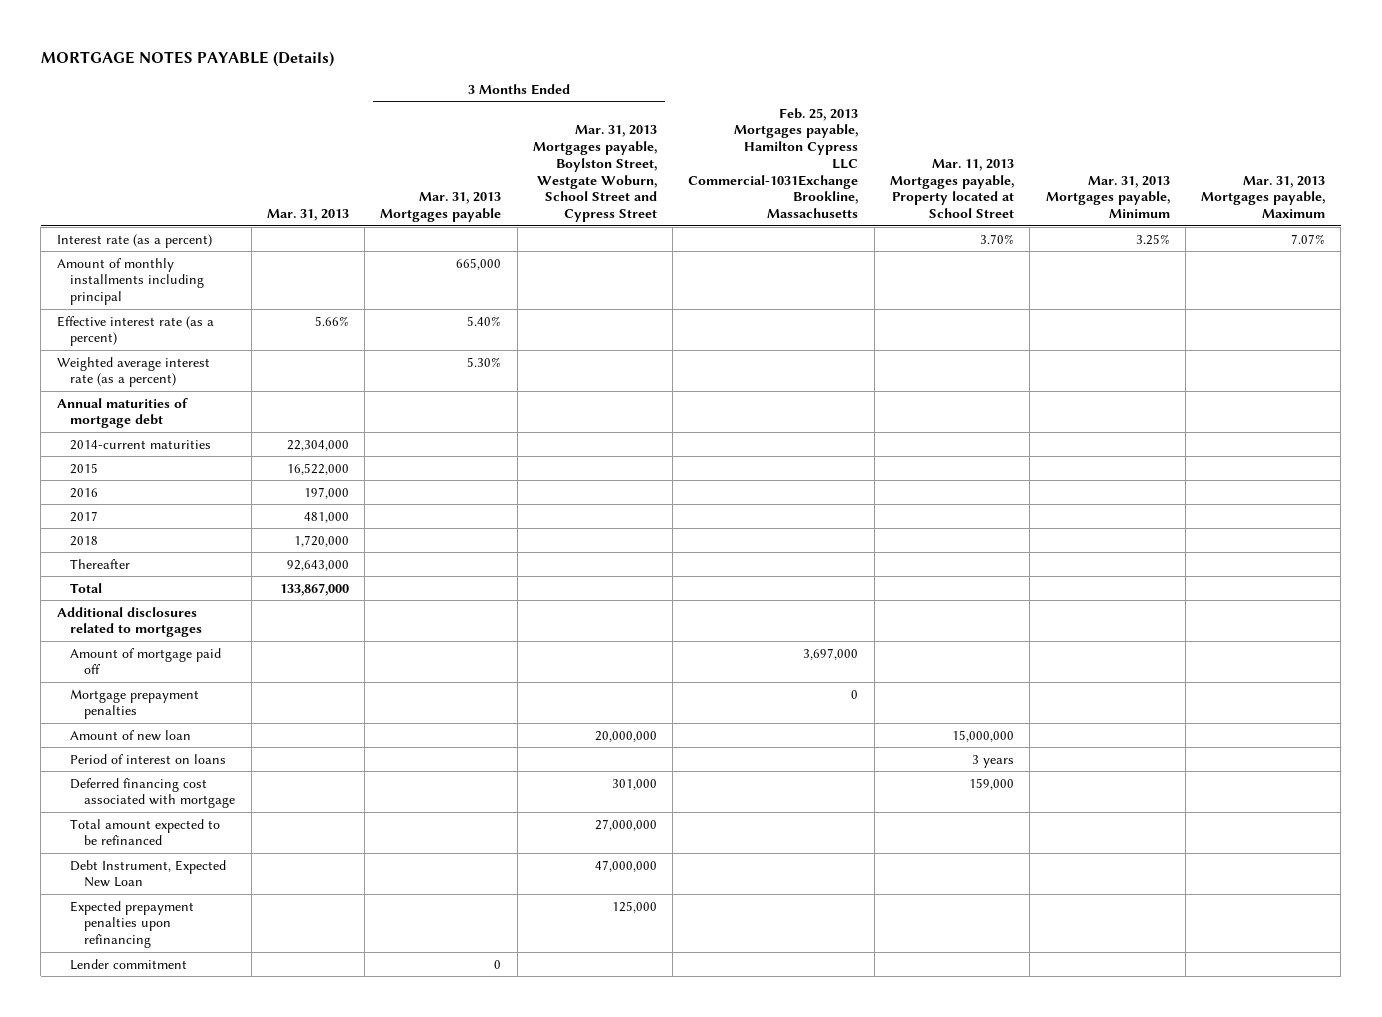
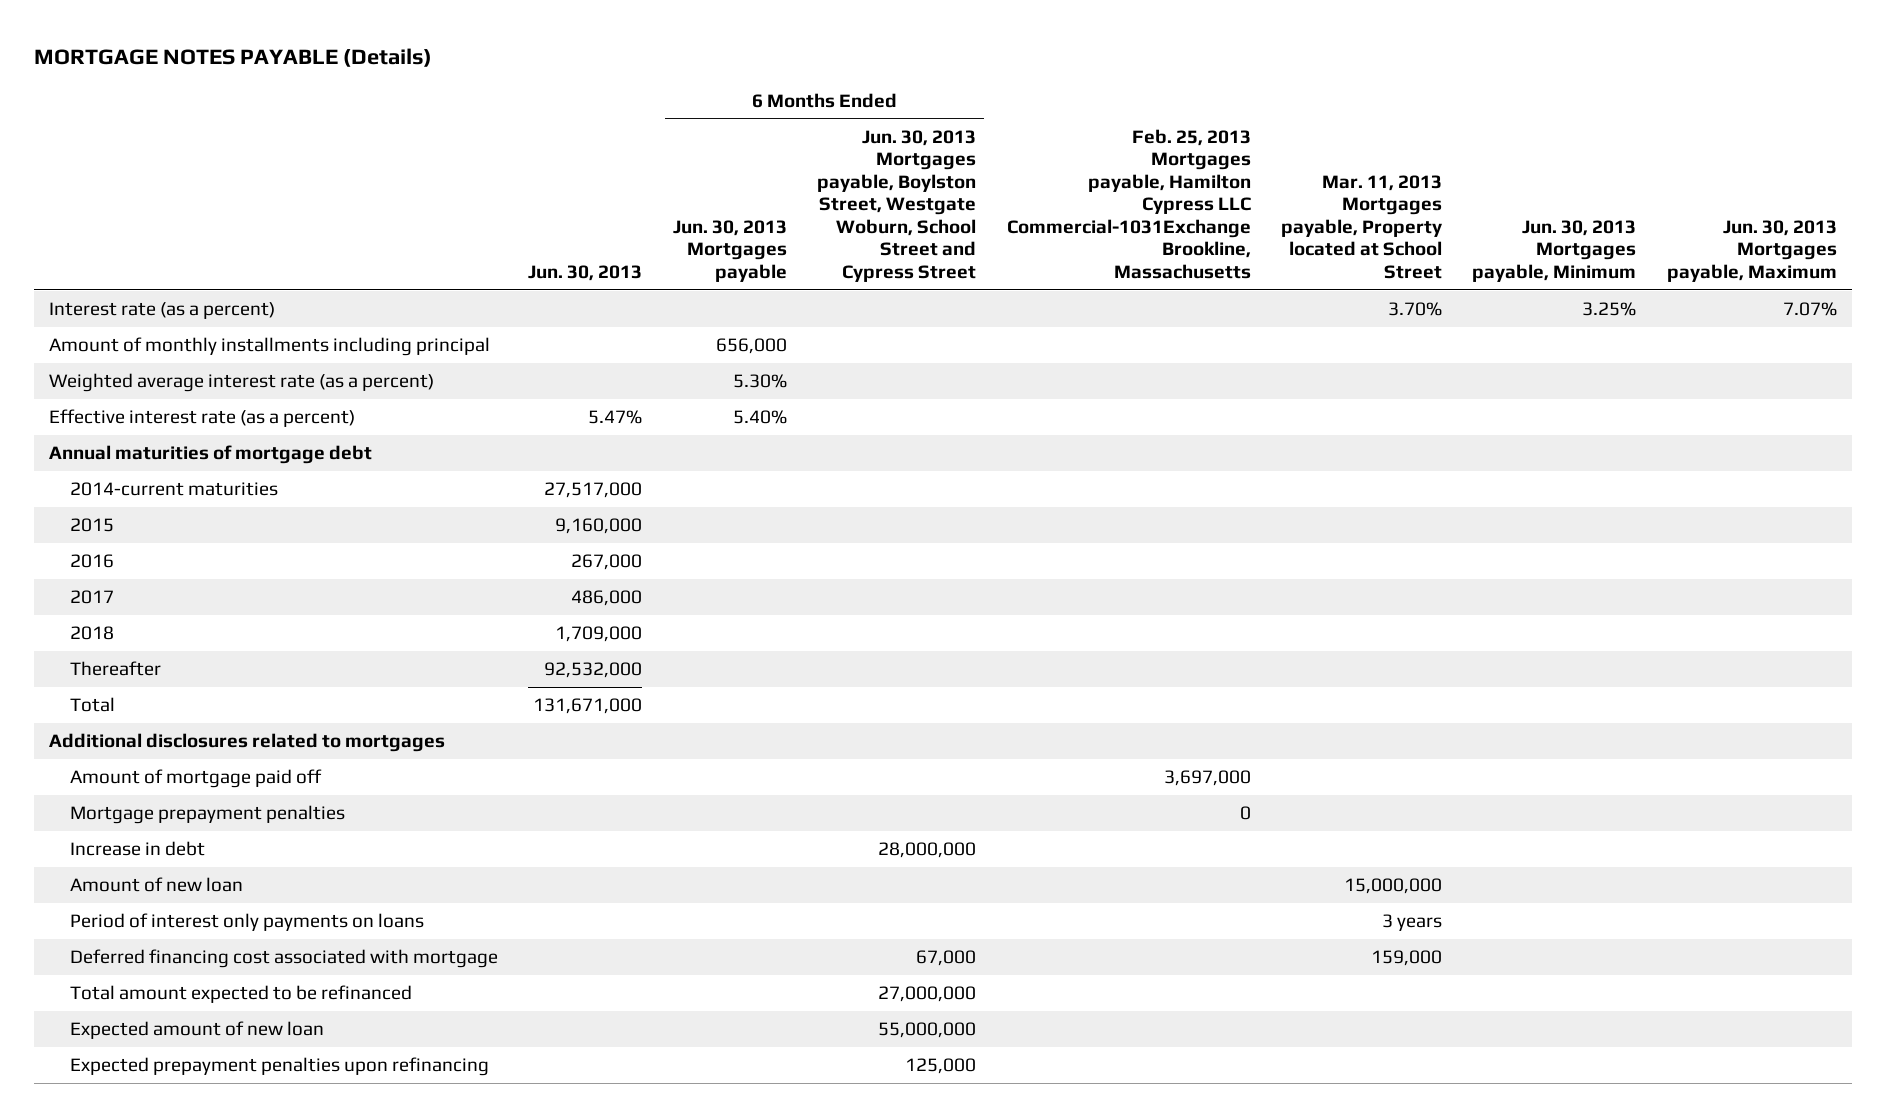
- | Mar. 31, 2013 | 3 Months Ended Mar. 31, 2013 Mortgages payable | 3 Months Ended Mar. 31, 2013 Mortgages payable, Boylston Street, Westgate Woburn, School Street and Cypress Street | Feb. 25, 2013 Mortgages payable, Hamilton Cypress LLC Commercial-1031Exchange Brookline, Massachusetts | Mar. 11, 2013 Mortgages payable, Property located at School Street | Mar. 31, 2013 Mortgages payable, Minimum | Mar. 31, 2013 Mortgages payable, Maximum
+ | Jun. 30, 2013 | 6 Months Ended Jun. 30, 2013 Mortgages payable | 6 Months Ended Jun. 30, 2013 Mortgages payable, Boylston Street, Westgate Woburn, School Street and Cypress Street | Feb. 25, 2013 Mortgages payable, Hamilton Cypress LLC Commercial-1031Exchange Brookline, Massachusetts | Mar. 11, 2013 Mortgages payable, Property located at School Street | Jun. 30, 2013 Mortgages payable, Minimum | Jun. 30, 2013 Mortgages payable, Maximum
moved down: Effective interest rate (as a percent) | 5.47% | 5.40% | | | | |
+ Increase in debt | | | 28,000,000 | | | |
- Period of interest on loans | | | | | 3 years | |
+ Period of interest only payments on loans | | | | | 3 years | |
- Debt Instrument, Expected New Loan | | | 47,000,000 | | | |
+ Expected amount of new loan | | | 55,000,000 | | | |
- Lender commitment | | 0 | | | | |

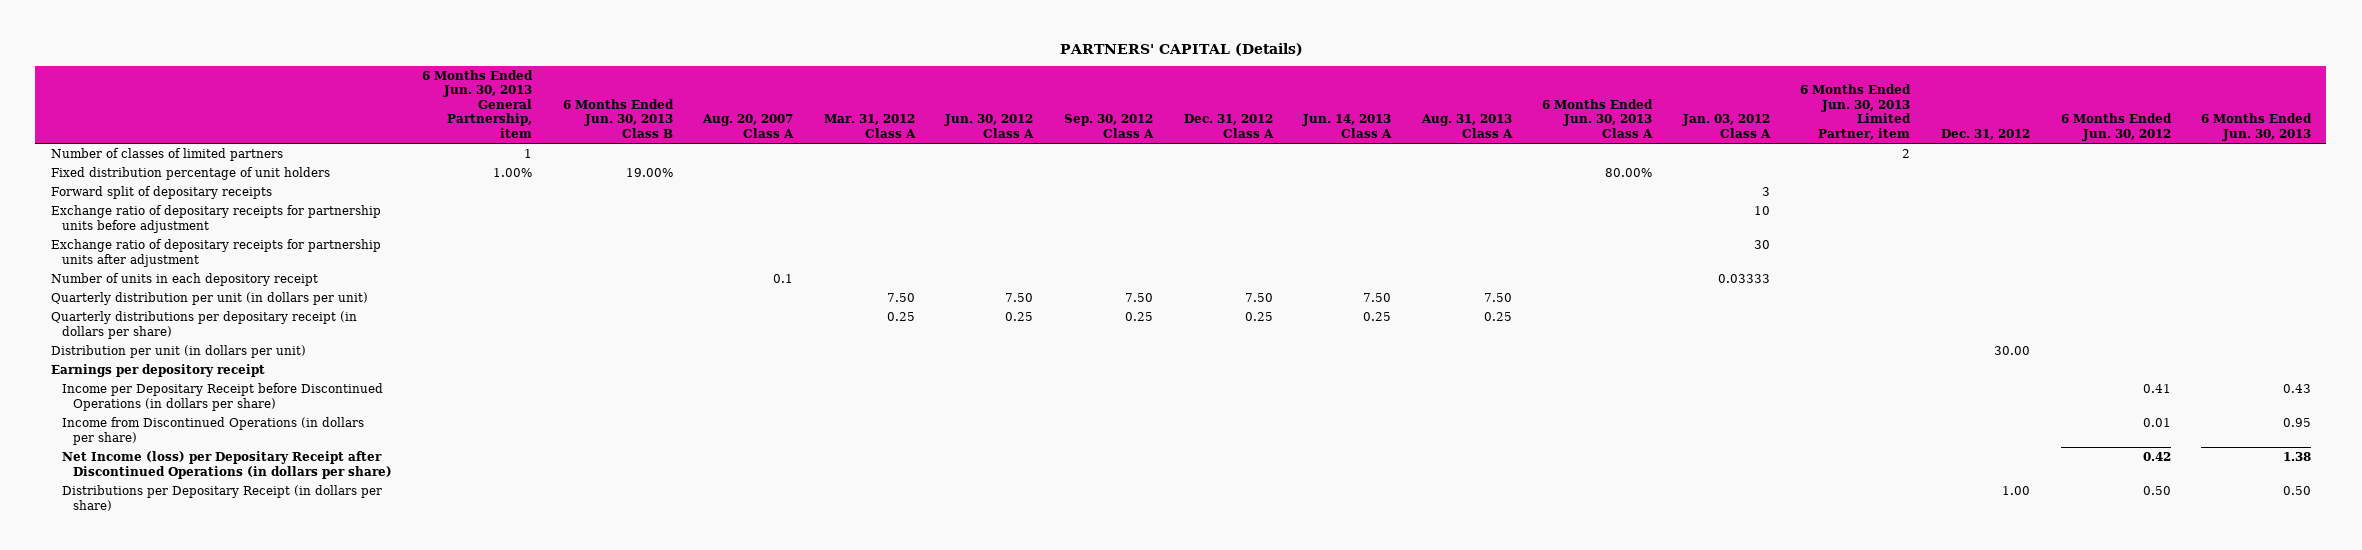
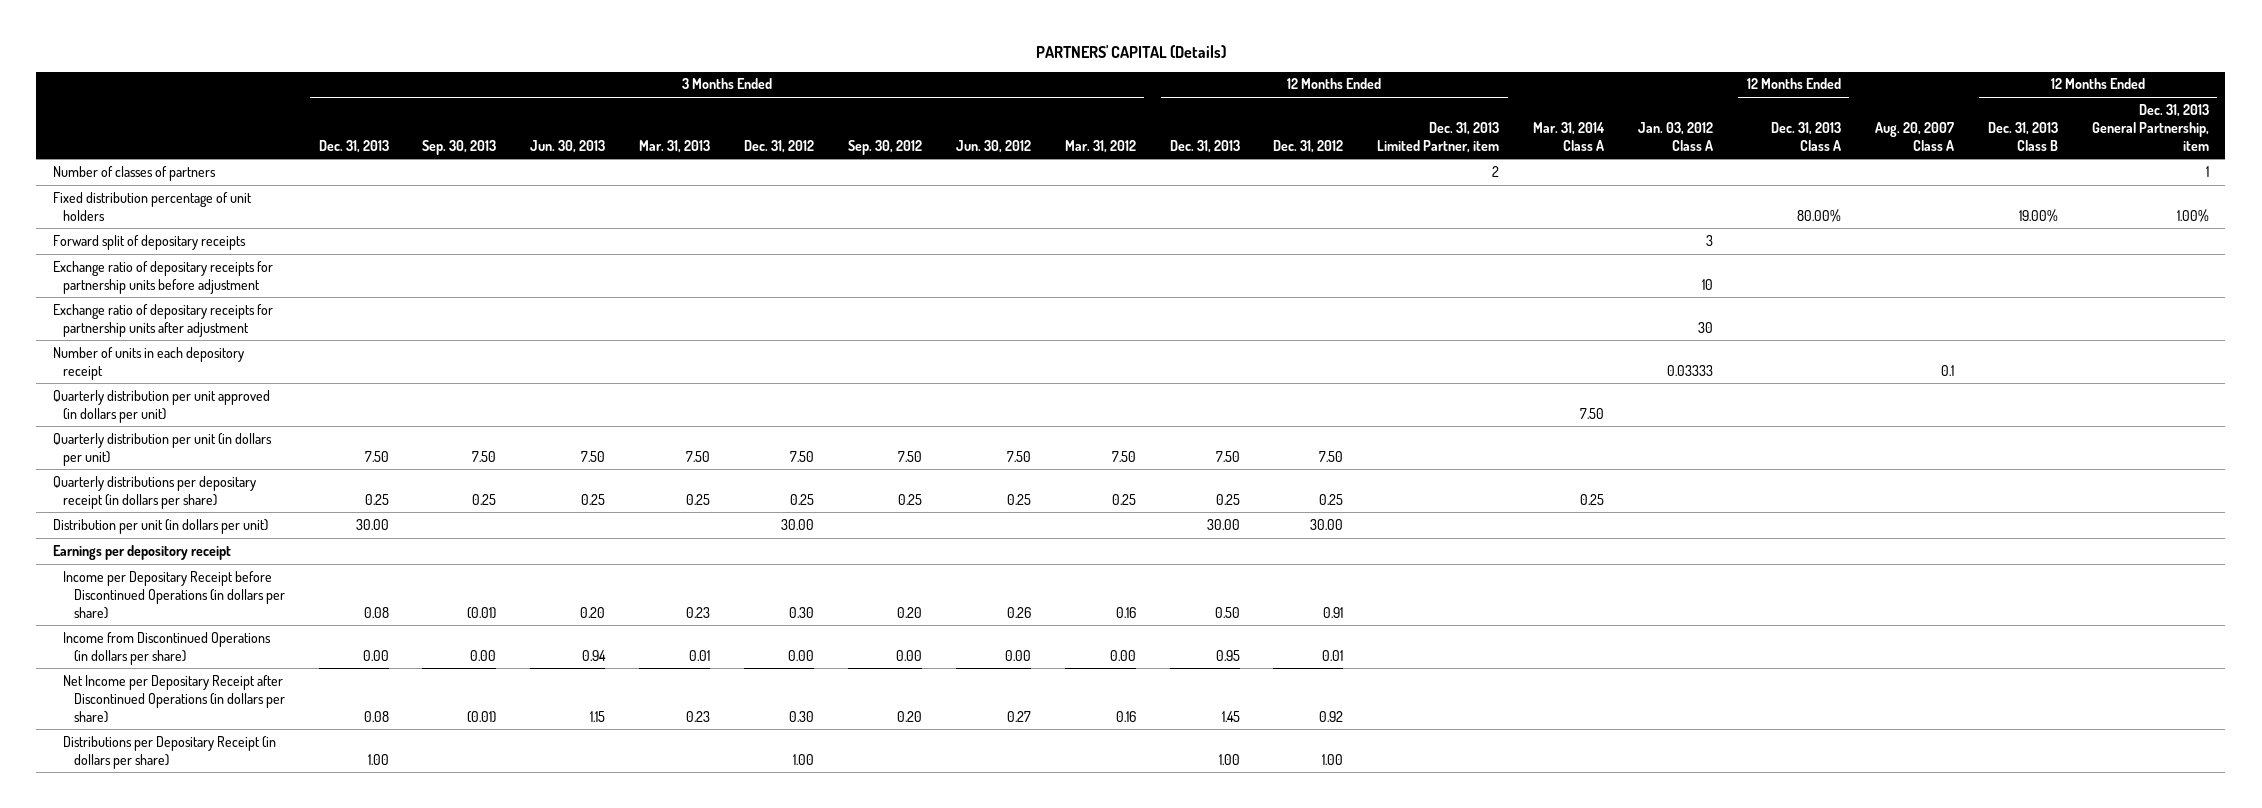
- | 6 Months Ended Jun. 30, 2013 General Partnership, item | 6 Months Ended Jun. 30, 2013 Class B | Aug. 20, 2007 Class A | Mar. 31, 2012 Class A | Jun. 30, 2012 Class A | Sep. 30, 2012 Class A | Dec. 31, 2012 Class A | Jun. 14, 2013 Class A | Aug. 31, 2013 Class A | 6 Months Ended Jun. 30, 2013 Class A | Jan. 03, 2012 Class A | 6 Months Ended Jun. 30, 2013 Limited Partner, item | Dec. 31, 2012 | 6 Months Ended Jun. 30, 2012 | 6 Months Ended Jun. 30, 2013
+ | 3 Months Ended Dec. 31, 2013 | 3 Months Ended Sep. 30, 2013 | 3 Months Ended Jun. 30, 2013 | 3 Months Ended Mar. 31, 2013 | 3 Months Ended Dec. 31, 2012 | 3 Months Ended Sep. 30, 2012 | 3 Months Ended Jun. 30, 2012 | 3 Months Ended Mar. 31, 2012 | 12 Months Ended Dec. 31, 2013 | 12 Months Ended Dec. 31, 2012 | 12 Months Ended Dec. 31, 2013 Limited Partner, item | Mar. 31, 2014 Class A | Jan. 03, 2012 Class A | 12 Months Ended Dec. 31, 2013 Class A | Aug. 20, 2007 Class A | 12 Months Ended Dec. 31, 2013 Class B | 12 Months Ended Dec. 31, 2013 General Partnership, item
- Number of classes of limited partners | 1 | | | | | | | | | | | 2 | | |
+ Number of classes of partners | | | | | | | | | | | 2 | | | | | | 1
+ Quarterly distribution per unit approved (in dollars per unit) | | | | | | | | | | | | 7.50 | | | | |
- Net Income (loss) per Depositary Receipt after Discontinued Operations (in dollars per share) | | | | | | | | | | | | | | 0.42 | 1.38
+ Net Income per Depositary Receipt after Discontinued Operations (in dollars per share) | 0.08 | (0.01) | 1.15 | 0.23 | 0.30 | 0.20 | 0.27 | 0.16 | 1.45 | 0.92 | | | | | | |

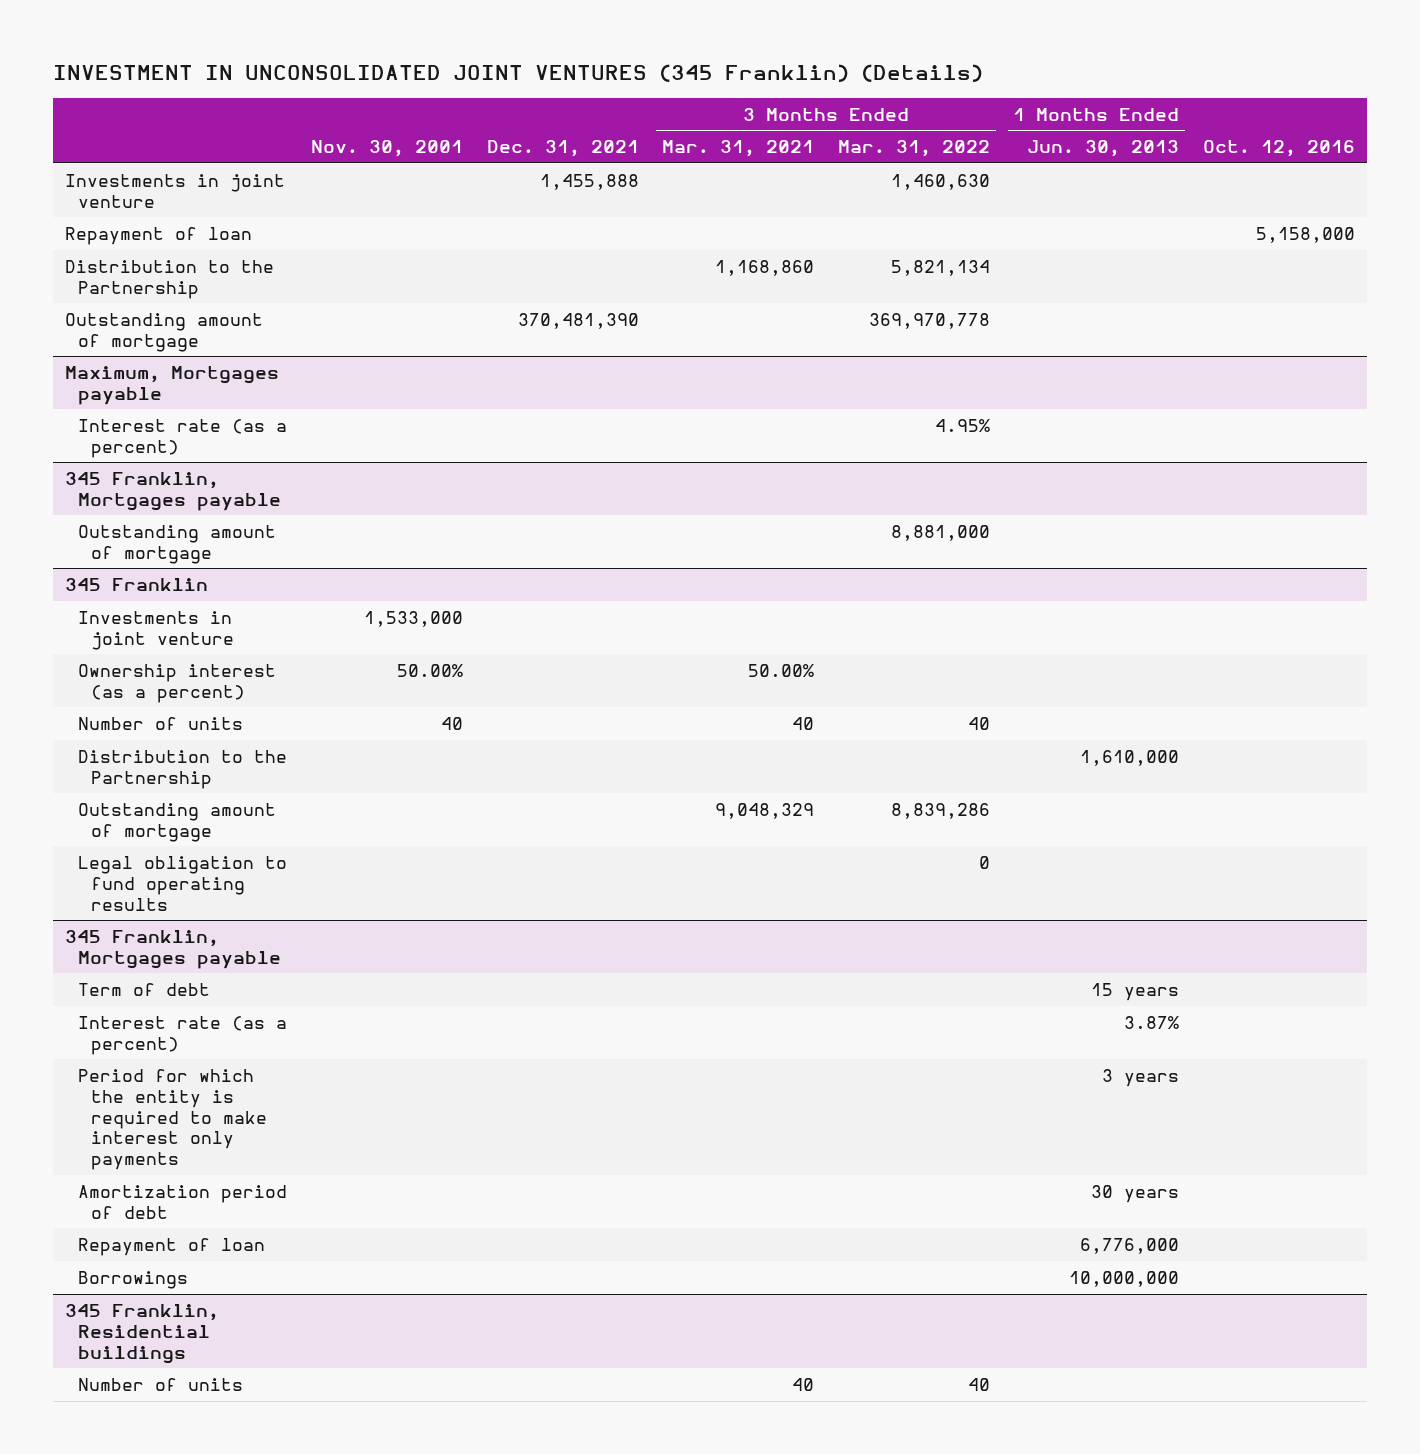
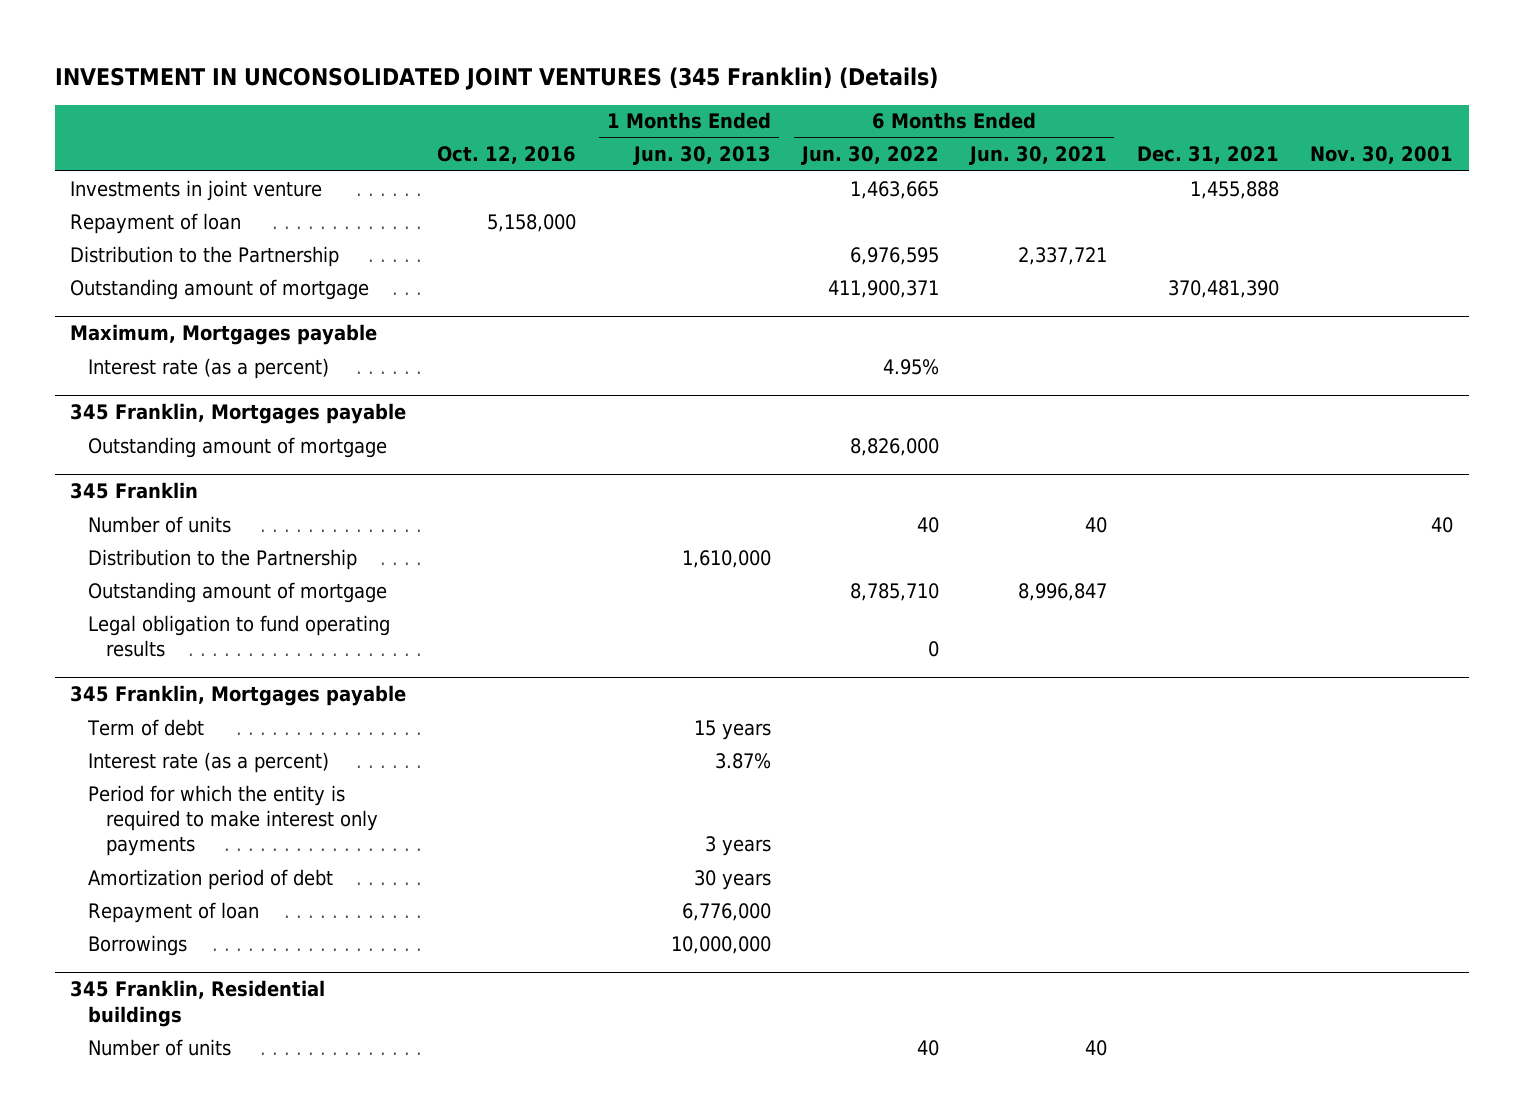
- | Nov. 30, 2001 | Dec. 31, 2021 | 3 Months Ended Mar. 31, 2021 | 3 Months Ended Mar. 31, 2022 | 1 Months Ended Jun. 30, 2013 | Oct. 12, 2016
+ | Oct. 12, 2016 | 1 Months Ended Jun. 30, 2013 | 6 Months Ended Jun. 30, 2022 | 6 Months Ended Jun. 30, 2021 | Dec. 31, 2021 | Nov. 30, 2001
@ 345 Franklin
- Investments in joint venture | 1,533,000 | | | | |
- Ownership interest (as a percent) | 50.00% | | 50.00% | | |

